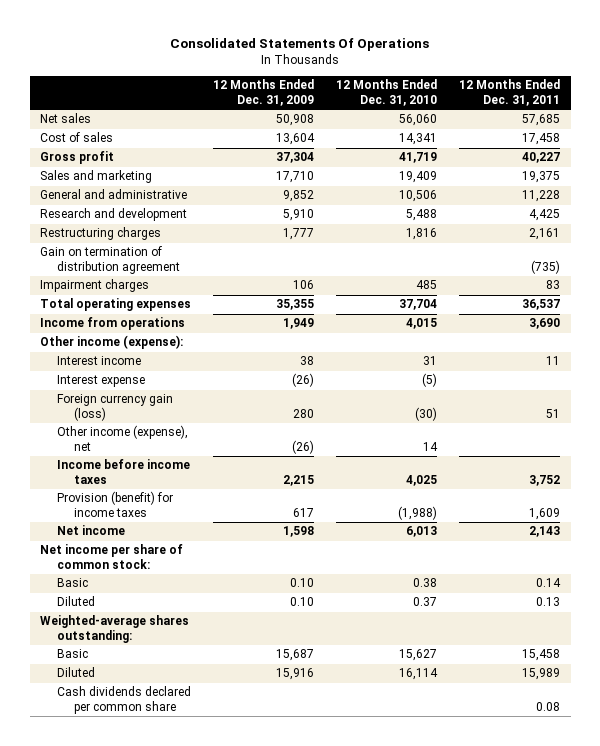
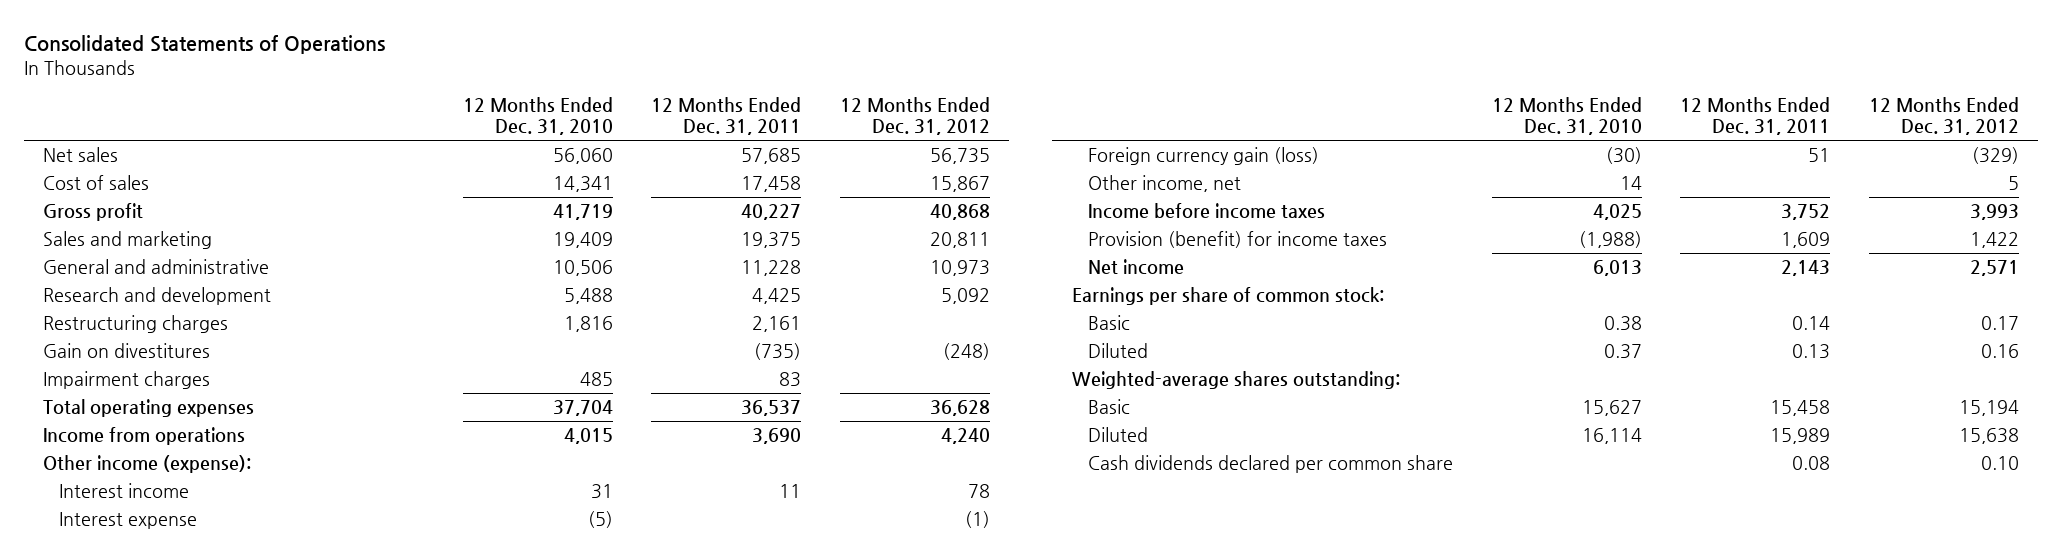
- Consolidated Statements Of Operations
+ Consolidated Statements of Operations
- | 12 Months Ended Dec. 31, 2009 | 12 Months Ended Dec. 31, 2010 | 12 Months Ended Dec. 31, 2011
+ | 12 Months Ended Dec. 31, 2010 | 12 Months Ended Dec. 31, 2011 | 12 Months Ended Dec. 31, 2012
- Gain on termination of distribution agreement | | | (735)
+ Gain on divestitures | | (735) | (248)
- Other income (expense), net | (26) | 14 |
+ Other income, net | 14 | | 5
- Net income per share of common stock:
+ Earnings per share of common stock:

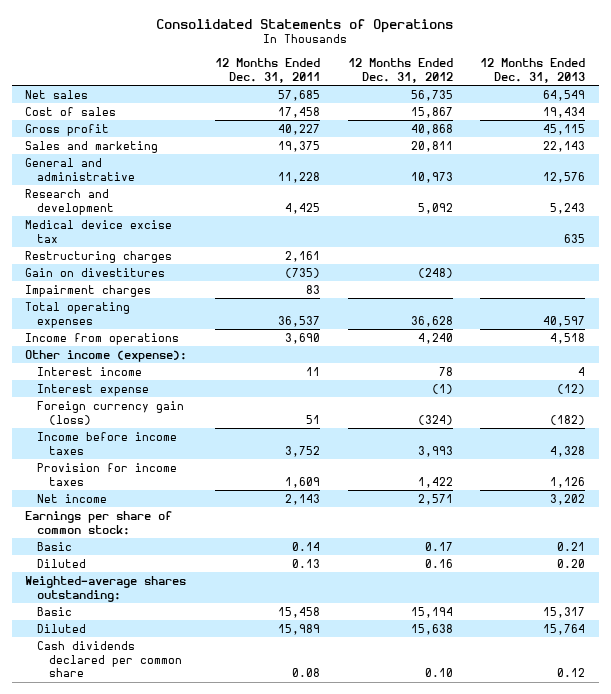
- | 12 Months Ended Dec. 31, 2010 | 12 Months Ended Dec. 31, 2011 | 12 Months Ended Dec. 31, 2012
+ | 12 Months Ended Dec. 31, 2011 | 12 Months Ended Dec. 31, 2012 | 12 Months Ended Dec. 31, 2013
+ Medical device excise tax | | | 635
- Foreign currency gain (loss) | (30) | 51 | (329)
- Other income, net | 14 | | 5
+ Foreign currency gain (loss) | 51 | (324) | (182)
- Provision (benefit) for income taxes | (1,988) | 1,609 | 1,422
+ Provision for income taxes | 1,609 | 1,422 | 1,126

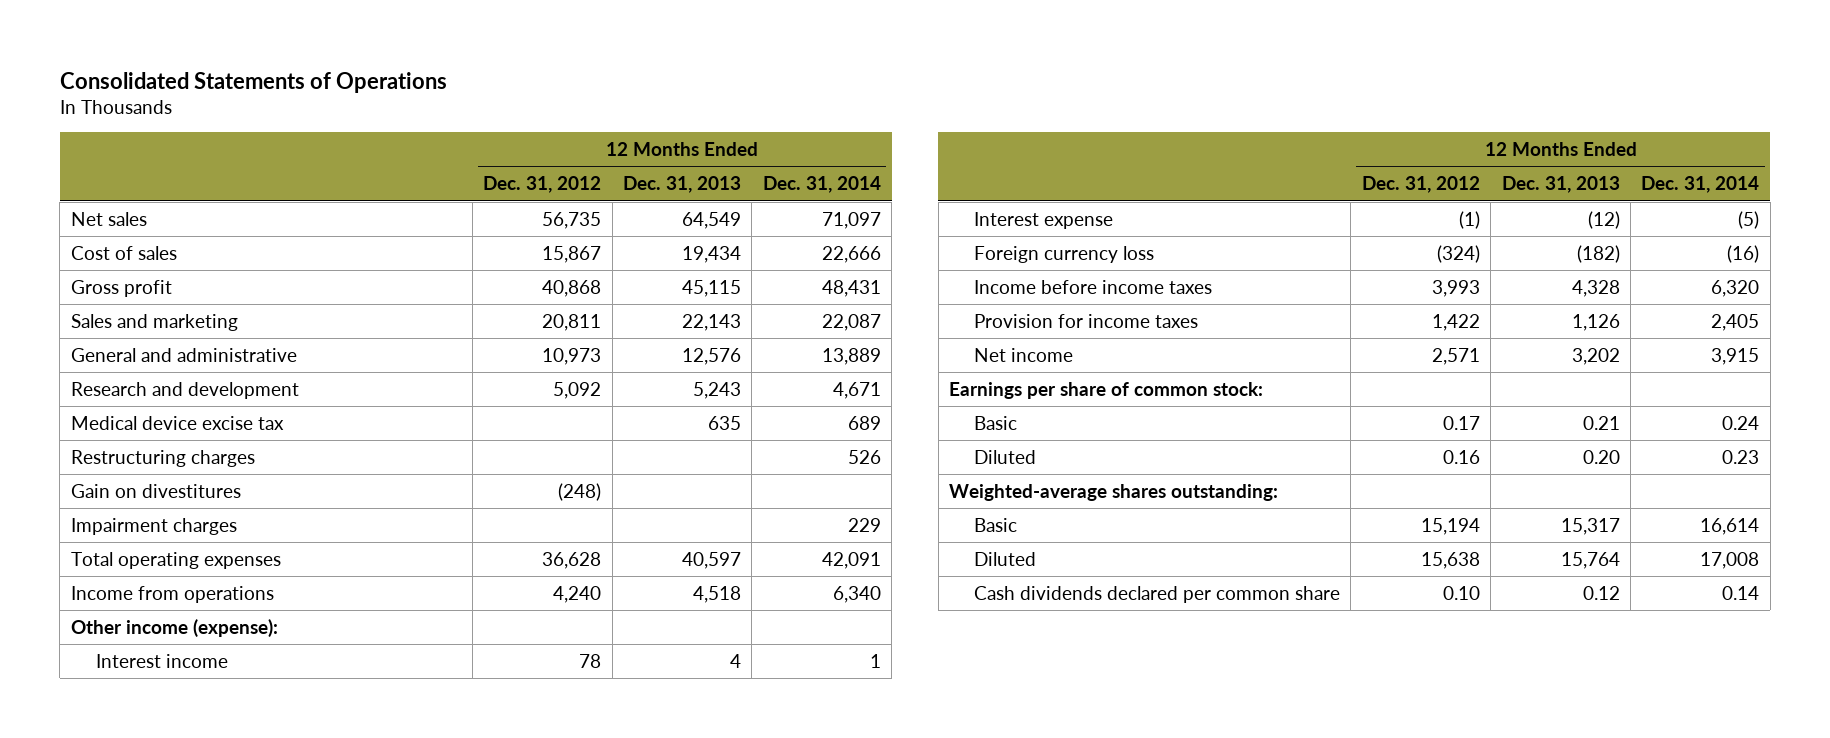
- | 12 Months Ended Dec. 31, 2011 | 12 Months Ended Dec. 31, 2012 | 12 Months Ended Dec. 31, 2013
+ | 12 Months Ended Dec. 31, 2012 | 12 Months Ended Dec. 31, 2013 | 12 Months Ended Dec. 31, 2014
- Foreign currency gain (loss) | 51 | (324) | (182)
+ Foreign currency loss | (324) | (182) | (16)

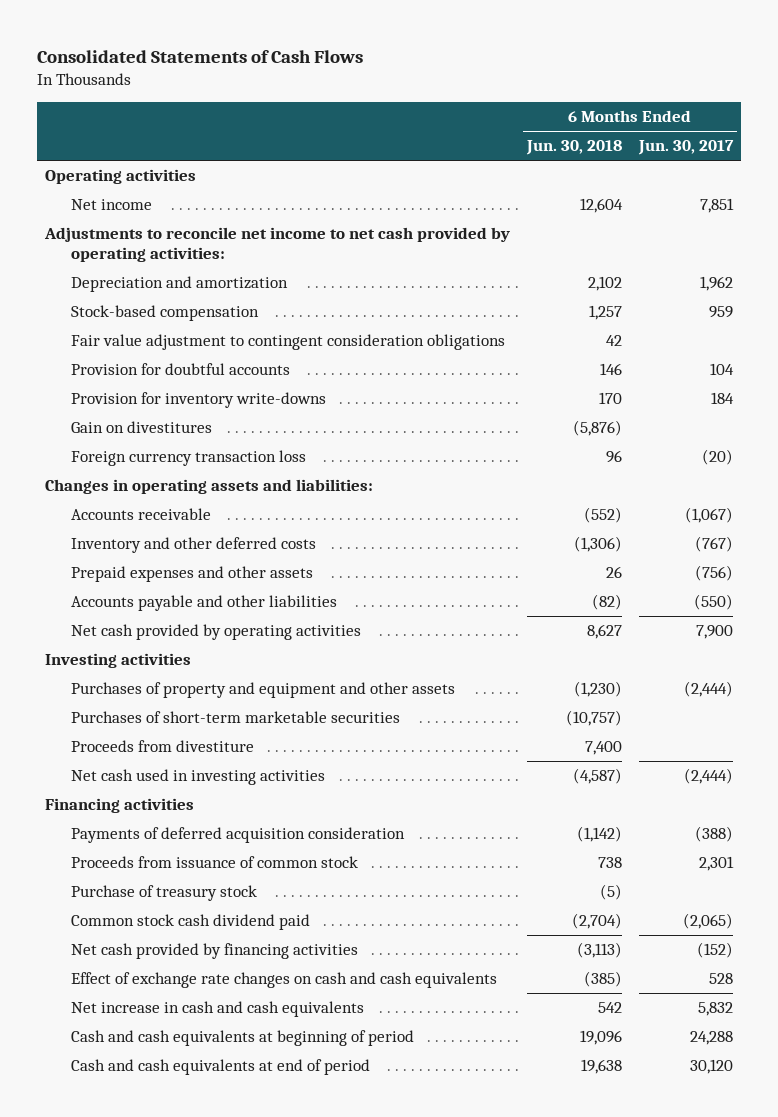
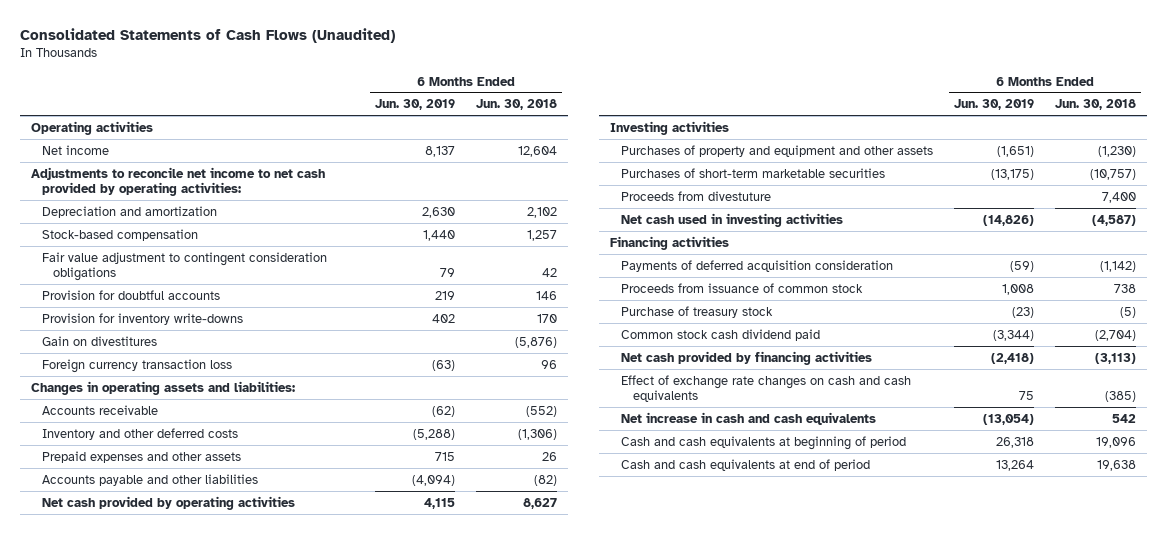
- Consolidated Statements of Cash Flows
+ Consolidated Statements of Cash Flows (Unaudited)
- | 6 Months Ended Jun. 30, 2018 | 6 Months Ended Jun. 30, 2017
+ | 6 Months Ended Jun. 30, 2019 | 6 Months Ended Jun. 30, 2018
- Proceeds from divestiture | 7,400 |
+ Proceeds from divestuture | | 7,400

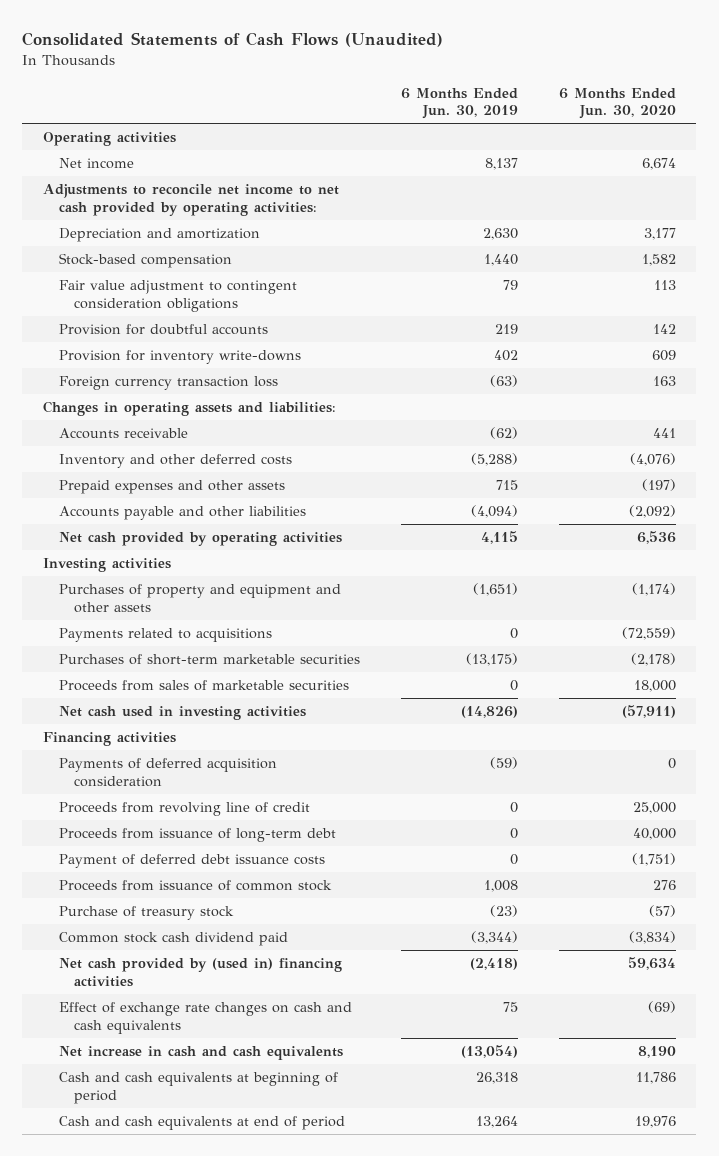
- | 6 Months Ended Jun. 30, 2019 | 6 Months Ended Jun. 30, 2018
+ | 6 Months Ended Jun. 30, 2019 | 6 Months Ended Jun. 30, 2020
- Gain on divestitures | | (5,876)
+ Payments related to acquisitions | 0 | (72,559)
- Proceeds from divestuture | | 7,400
+ Proceeds from sales of marketable securities | 0 | 18,000
+ Proceeds from revolving line of credit | 0 | 25,000
+ Proceeds from issuance of long-term debt | 0 | 40,000
+ Payment of deferred debt issuance costs | 0 | (1,751)
- Net cash provided by financing activities | (2,418) | (3,113)
+ Net cash provided by (used in) financing activities | (2,418) | 59,634

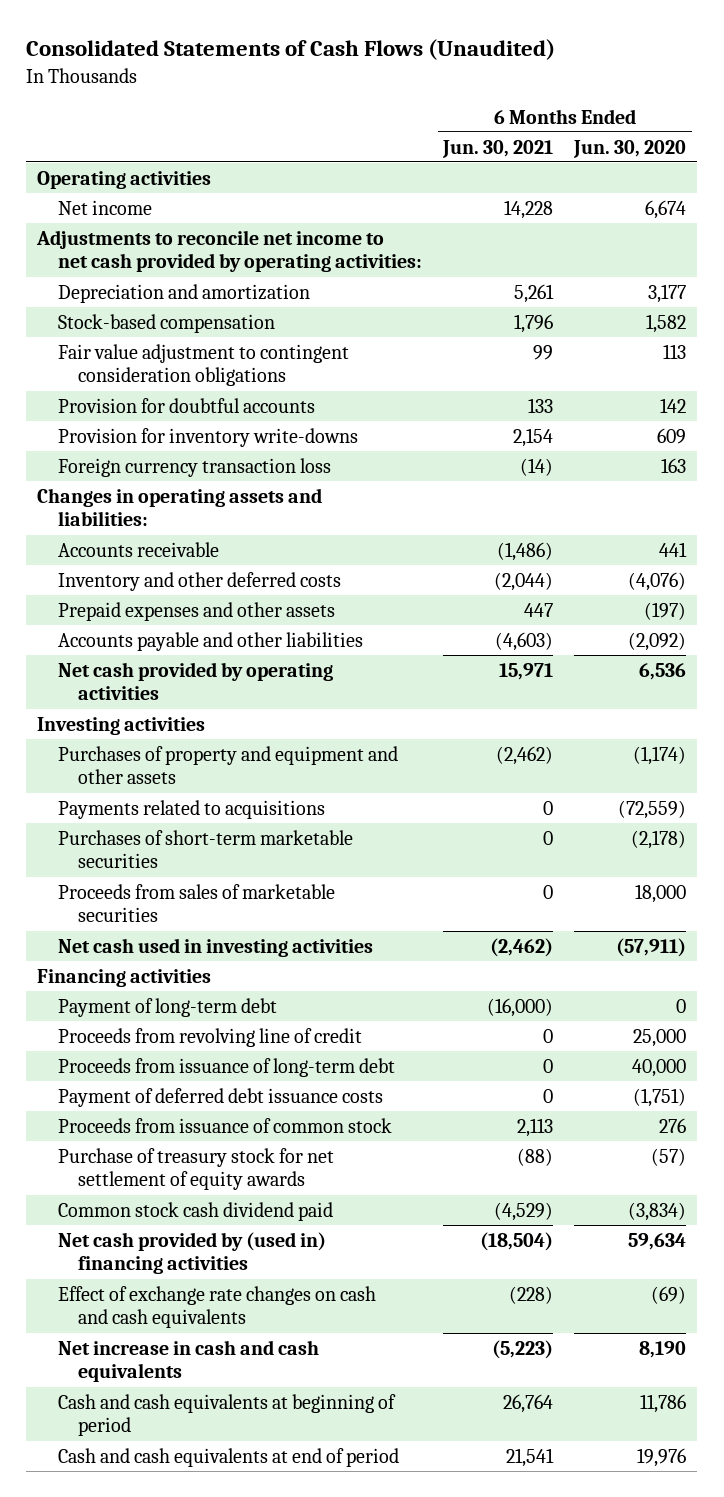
- | 6 Months Ended Jun. 30, 2019 | 6 Months Ended Jun. 30, 2020
+ | 6 Months Ended Jun. 30, 2021 | 6 Months Ended Jun. 30, 2020
- Payments of deferred acquisition consideration | (59) | 0
+ Payment of long-term debt | (16,000) | 0
- Purchase of treasury stock | (23) | (57)
+ Purchase of treasury stock for net settlement of equity awards | (88) | (57)

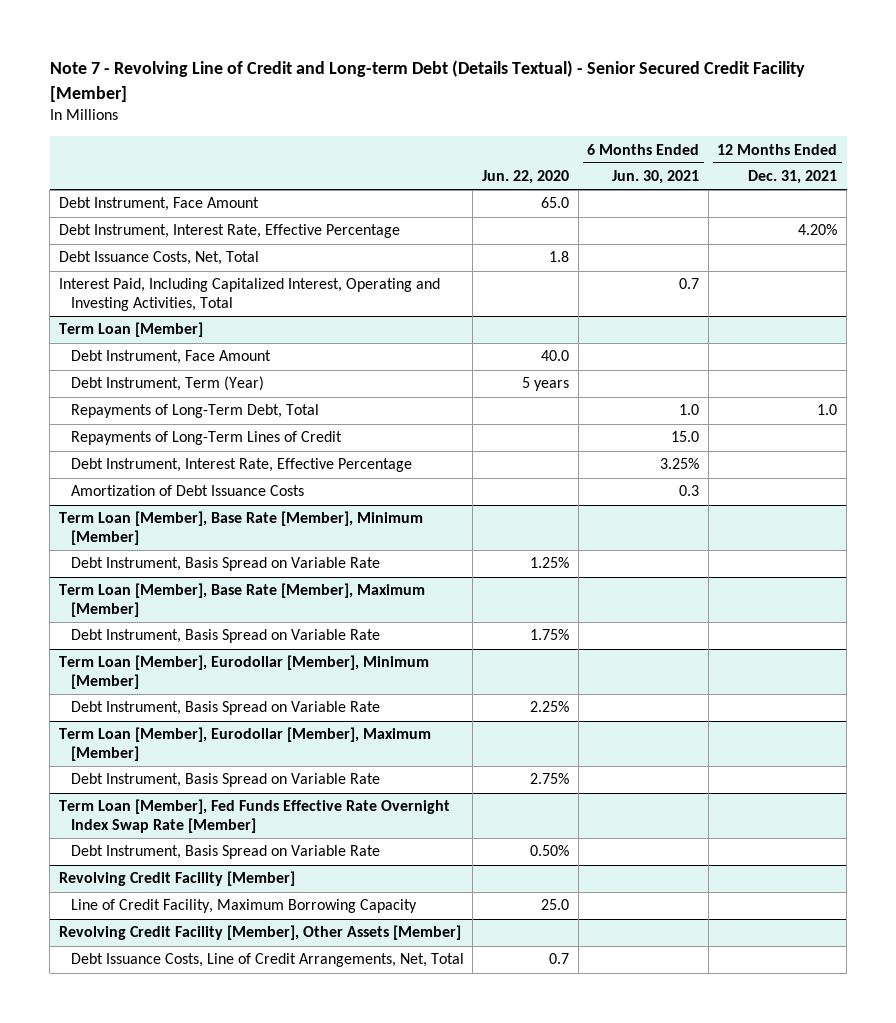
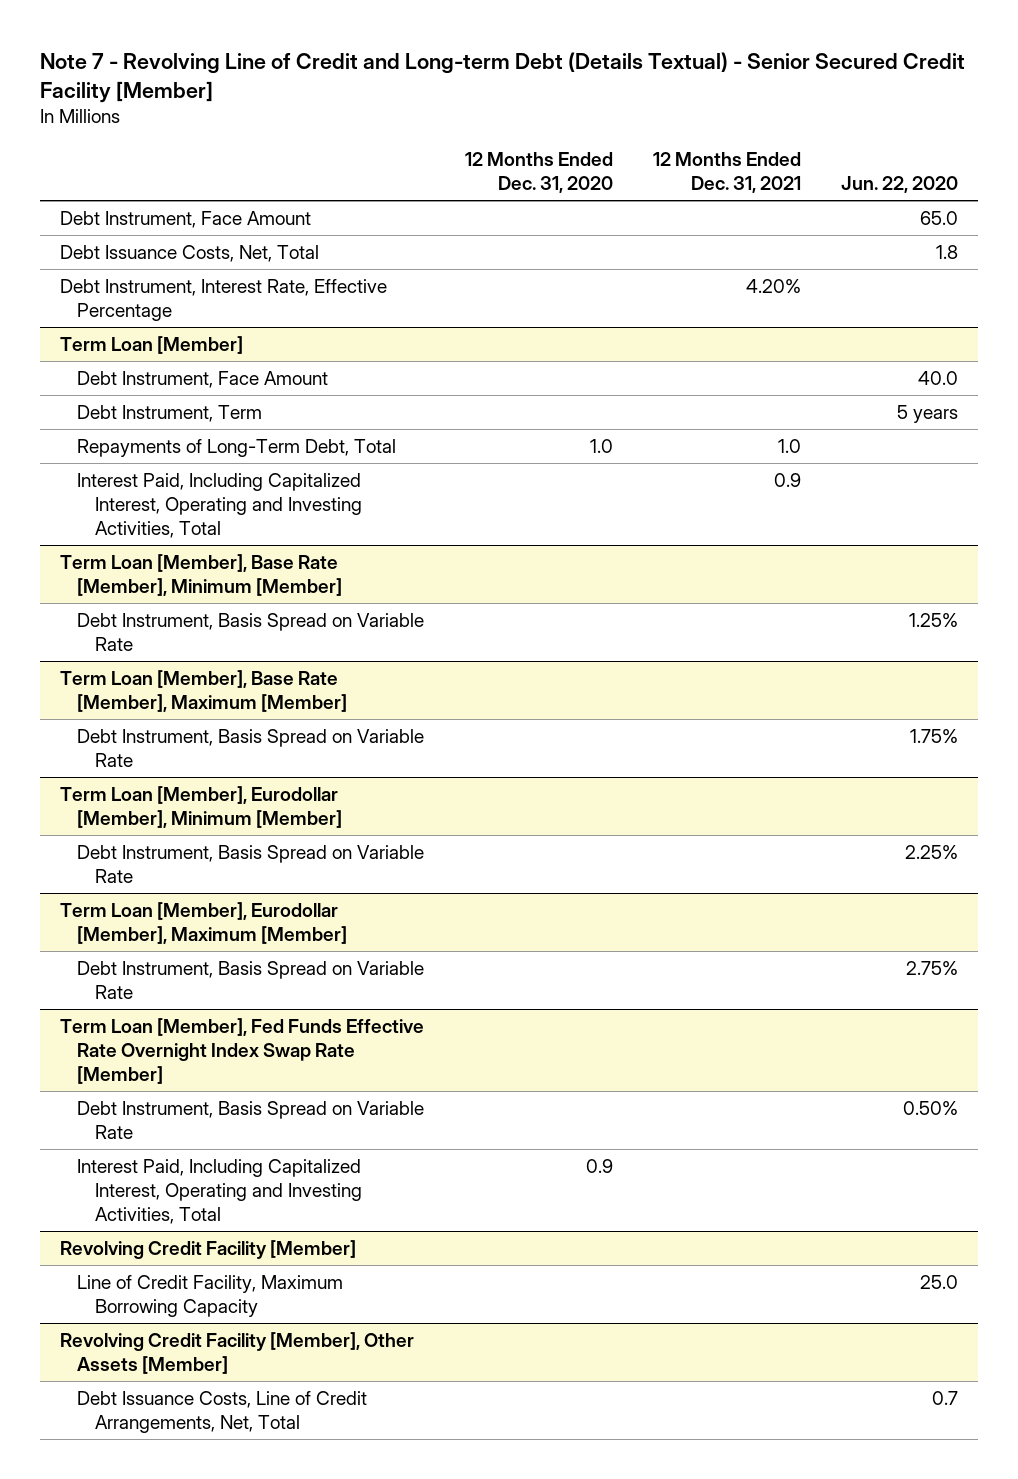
- | Jun. 22, 2020 | 6 Months Ended Jun. 30, 2021 | 12 Months Ended Dec. 31, 2021
+ | 12 Months Ended Dec. 31, 2020 | 12 Months Ended Dec. 31, 2021 | Jun. 22, 2020
- Interest Paid, Including Capitalized Interest, Operating and Investing Activities, Total | | 0.7 |
moved down: Debt Instrument, Interest Rate, Effective Percentage | | 4.20% |
@ Term Loan [Member]
- Debt Instrument, Term (Year) | 5 years | |
+ Debt Instrument, Term | | | 5 years
- Repayments of Long-Term Lines of Credit | | 15.0 |
- Debt Instrument, Interest Rate, Effective Percentage | | 3.25% |
- Amortization of Debt Issuance Costs | | 0.3 |
+ Interest Paid, Including Capitalized Interest, Operating and Investing Activities, Total | | 0.9 |
@ Term Loan [Member], Fed Funds Effective Rate Overnight Index Swap Rate [Member]
+ Interest Paid, Including Capitalized Interest, Operating and Investing Activities, Total | 0.9 | |

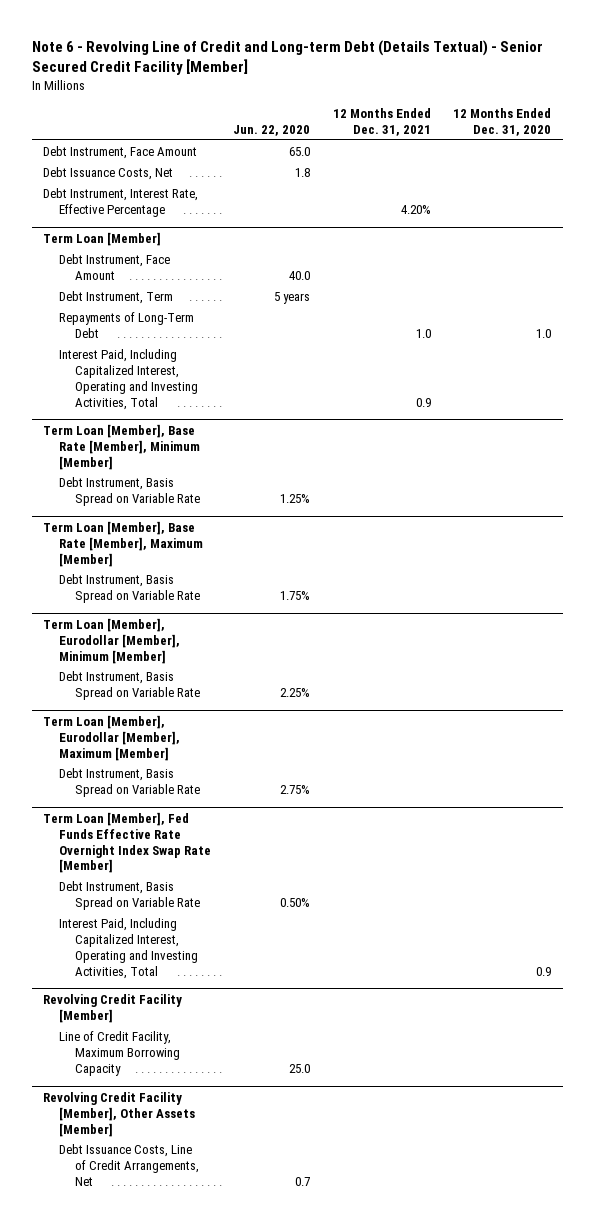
- Note 7 - Revolving Line of Credit and Long-term Debt (Details Textual) - Senior Secured Credit Facility [Member]
+ Note 6 - Revolving Line of Credit and Long-term Debt (Details Textual) - Senior Secured Credit Facility [Member]
- | 12 Months Ended Dec. 31, 2020 | 12 Months Ended Dec. 31, 2021 | Jun. 22, 2020
+ | Jun. 22, 2020 | 12 Months Ended Dec. 31, 2021 | 12 Months Ended Dec. 31, 2020
- Debt Issuance Costs, Net, Total | | | 1.8
+ Debt Issuance Costs, Net | 1.8 | |
@ Term Loan [Member]
- Repayments of Long-Term Debt, Total | 1.0 | 1.0 |
+ Repayments of Long-Term Debt | | 1.0 | 1.0
@ Revolving Credit Facility [Member], Other Assets [Member]
- Debt Issuance Costs, Line of Credit Arrangements, Net, Total | | | 0.7
+ Debt Issuance Costs, Line of Credit Arrangements, Net | 0.7 | |

